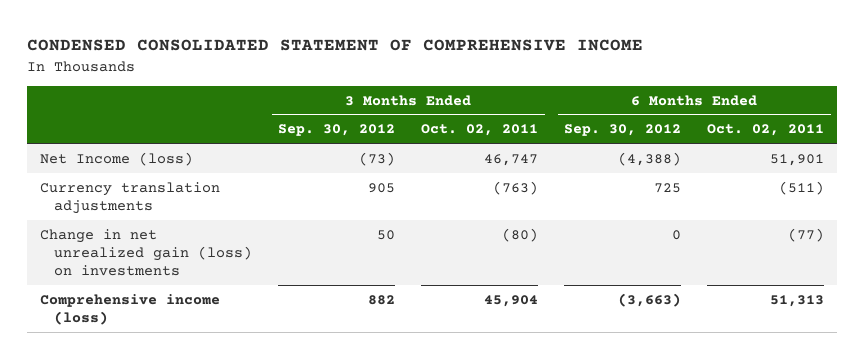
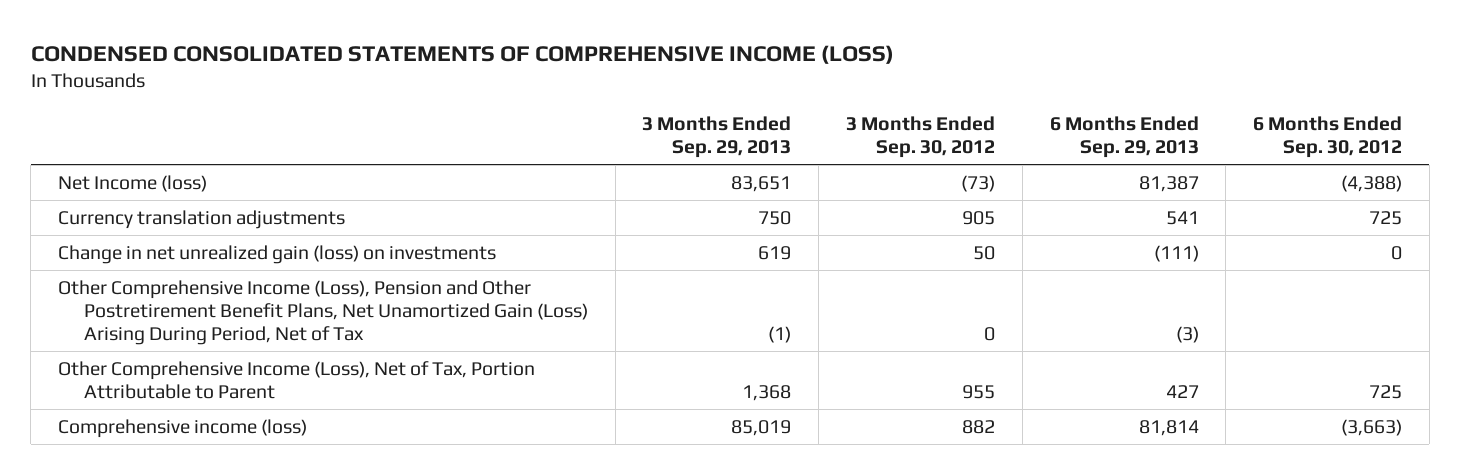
- CONDENSED CONSOLIDATED STATEMENT OF COMPREHENSIVE INCOME
+ CONDENSED CONSOLIDATED STATEMENTS OF COMPREHENSIVE INCOME (LOSS)
- | 3 Months Ended Sep. 30, 2012 | 3 Months Ended Oct. 02, 2011 | 6 Months Ended Sep. 30, 2012 | 6 Months Ended Oct. 02, 2011
+ | 3 Months Ended Sep. 29, 2013 | 3 Months Ended Sep. 30, 2012 | 6 Months Ended Sep. 29, 2013 | 6 Months Ended Sep. 30, 2012
+ Other Comprehensive Income (Loss), Pension and Other Postretirement Benefit Plans, Net Unamortized Gain (Loss) Arising During Period, Net of Tax | (1) | 0 | (3) |
+ Other Comprehensive Income (Loss), Net of Tax, Portion Attributable to Parent | 1,368 | 955 | 427 | 725

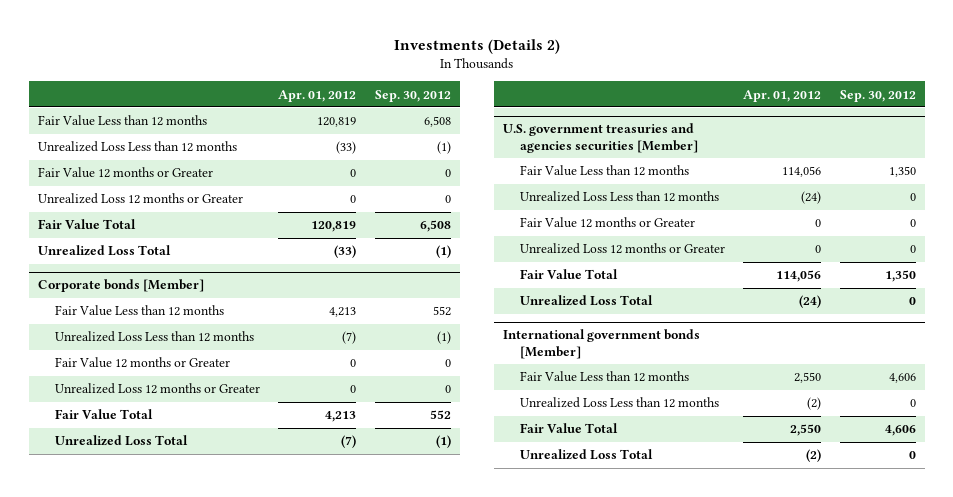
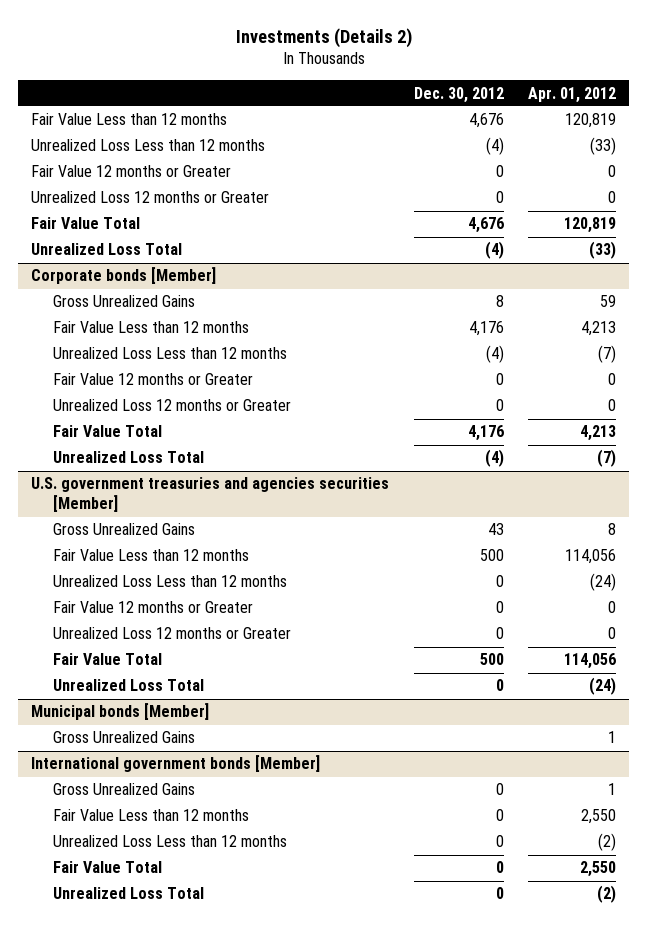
- | Apr. 01, 2012 | Sep. 30, 2012
+ | Dec. 30, 2012 | Apr. 01, 2012
@ Corporate bonds [Member]
+ Gross Unrealized Gains | 8 | 59
@ U.S. government treasuries and agencies securities [Member]
+ Gross Unrealized Gains | 43 | 8
+ Municipal bonds [Member]
+ Gross Unrealized Gains | | 1
@ International government bonds [Member]
+ Gross Unrealized Gains | 0 | 1

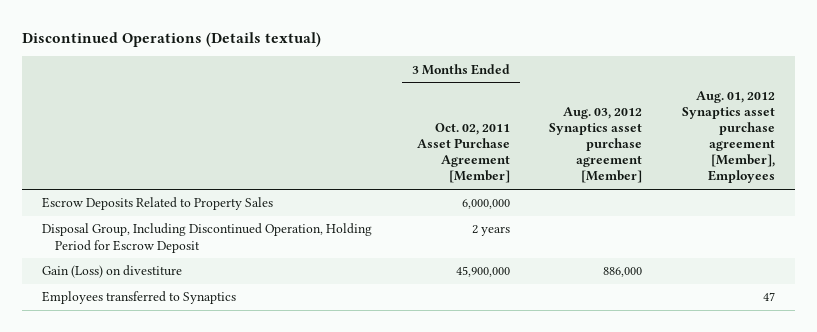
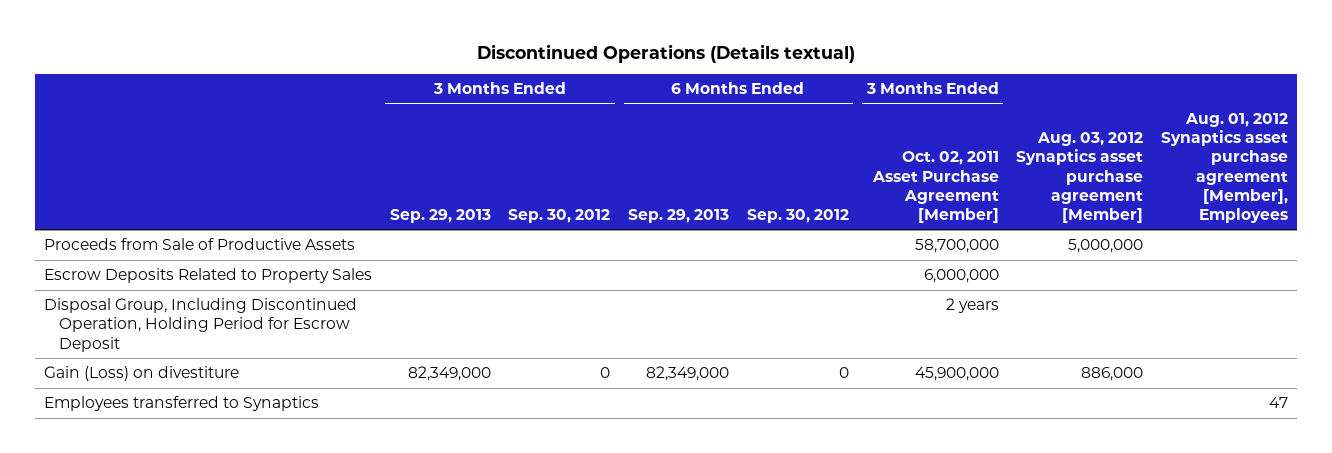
- | 3 Months Ended Oct. 02, 2011 Asset Purchase Agreement [Member] | Aug. 03, 2012 Synaptics asset purchase agreement [Member] | Aug. 01, 2012 Synaptics asset purchase agreement [Member], Employees
+ | 3 Months Ended Sep. 29, 2013 | 3 Months Ended Sep. 30, 2012 | 6 Months Ended Sep. 29, 2013 | 6 Months Ended Sep. 30, 2012 | 3 Months Ended Oct. 02, 2011 Asset Purchase Agreement [Member] | Aug. 03, 2012 Synaptics asset purchase agreement [Member] | Aug. 01, 2012 Synaptics asset purchase agreement [Member], Employees
+ Proceeds from Sale of Productive Assets | | | | | 58,700,000 | 5,000,000 |

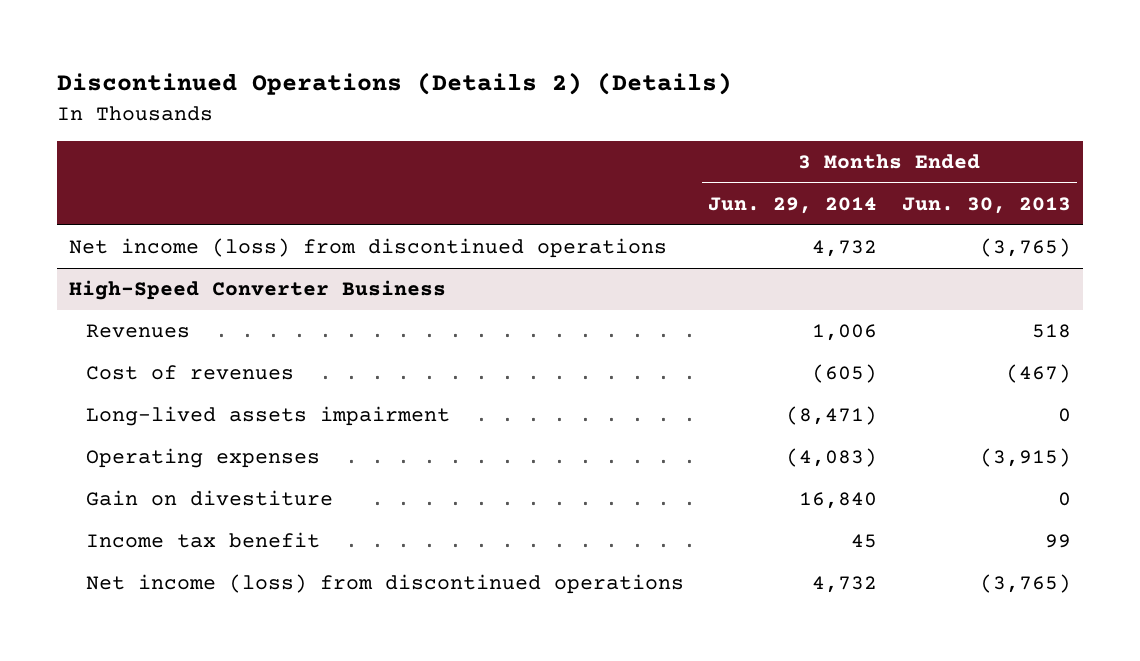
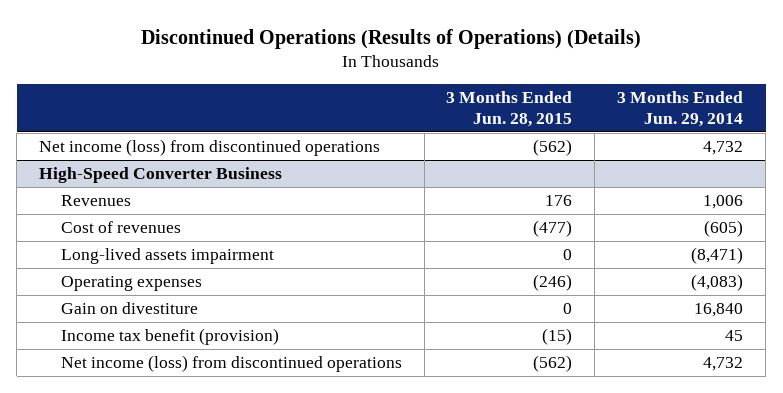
- Discontinued Operations (Details 2) (Details)
+ Discontinued Operations (Results of Operations) (Details)
- | 3 Months Ended Jun. 29, 2014 | 3 Months Ended Jun. 30, 2013
+ | 3 Months Ended Jun. 28, 2015 | 3 Months Ended Jun. 29, 2014
@ High-Speed Converter Business
- Income tax benefit | 45 | 99
+ Income tax benefit (provision) | (15) | 45

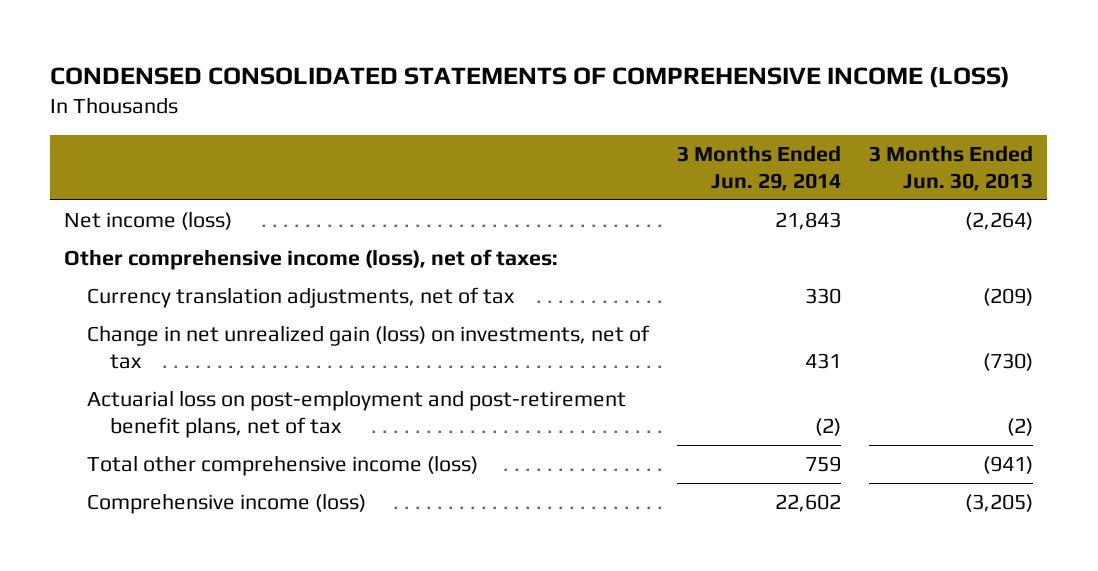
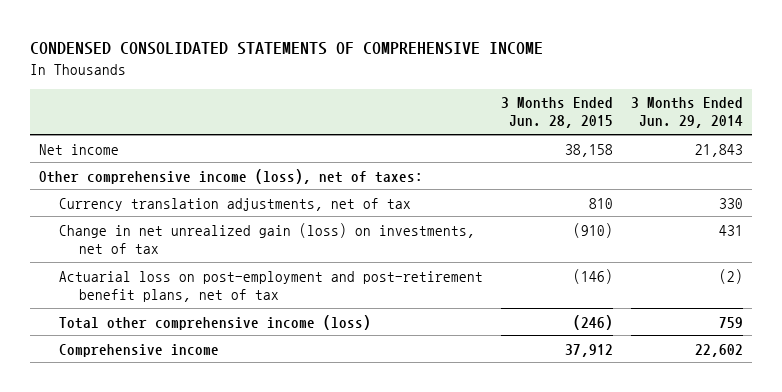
- CONDENSED CONSOLIDATED STATEMENTS OF COMPREHENSIVE INCOME (LOSS)
+ CONDENSED CONSOLIDATED STATEMENTS OF COMPREHENSIVE INCOME
- | 3 Months Ended Jun. 29, 2014 | 3 Months Ended Jun. 30, 2013
+ | 3 Months Ended Jun. 28, 2015 | 3 Months Ended Jun. 29, 2014
- Net income (loss) | 21,843 | (2,264)
+ Net income | 38,158 | 21,843
- Comprehensive income (loss) | 22,602 | (3,205)
+ Comprehensive income | 37,912 | 22,602

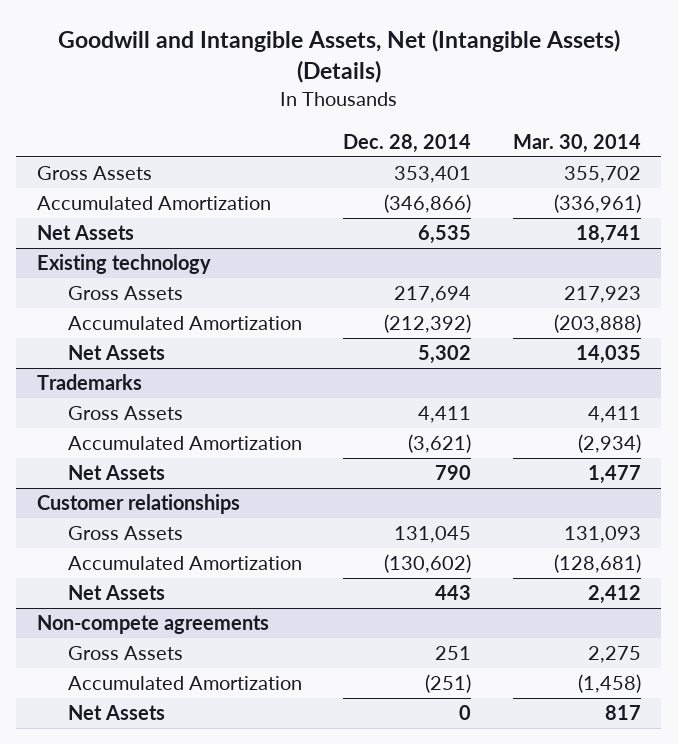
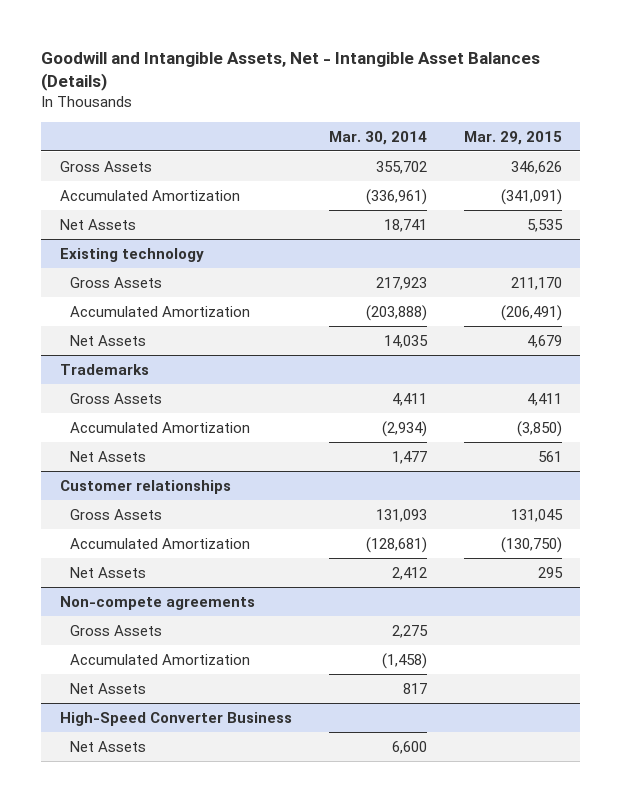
- Goodwill and Intangible Assets, Net (Intangible Assets) (Details)
+ Goodwill and Intangible Assets, Net - Intangible Asset Balances (Details)
- | Dec. 28, 2014 | Mar. 30, 2014
+ | Mar. 30, 2014 | Mar. 29, 2015
+ High-Speed Converter Business
+ Net Assets | 6,600 |

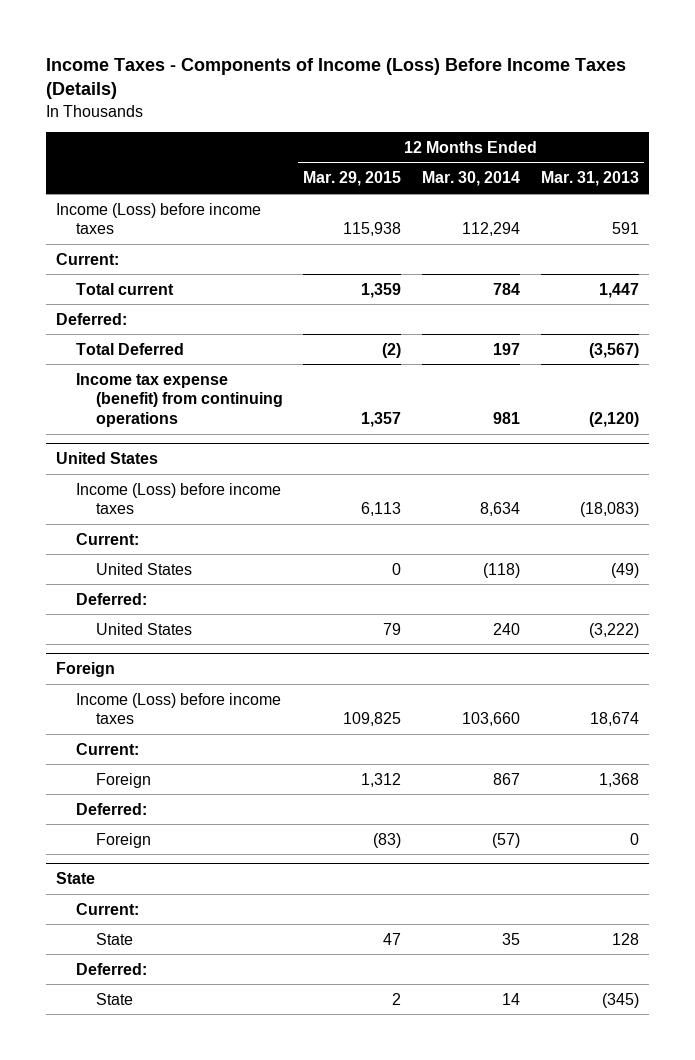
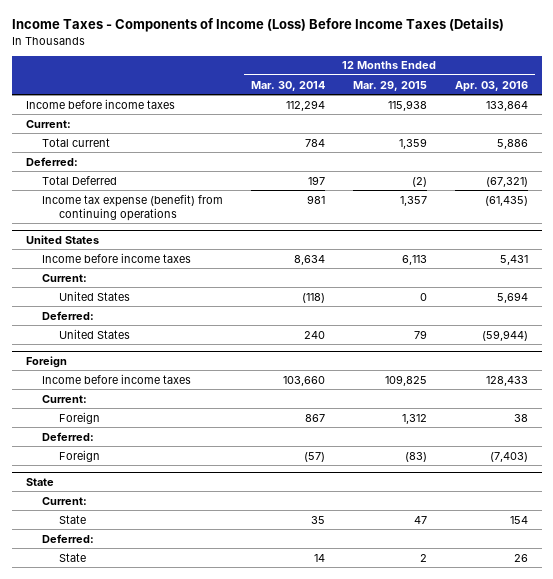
- | 12 Months Ended Mar. 29, 2015 | 12 Months Ended Mar. 30, 2014 | 12 Months Ended Mar. 31, 2013
+ | 12 Months Ended Mar. 30, 2014 | 12 Months Ended Mar. 29, 2015 | 12 Months Ended Apr. 03, 2016
- Income (Loss) before income taxes | 115,938 | 112,294 | 591
+ Income before income taxes | 112,294 | 115,938 | 133,864
@ United States
- Income (Loss) before income taxes | 6,113 | 8,634 | (18,083)
+ Income before income taxes | 8,634 | 6,113 | 5,431
@ Foreign
- Income (Loss) before income taxes | 109,825 | 103,660 | 18,674
+ Income before income taxes | 103,660 | 109,825 | 128,433

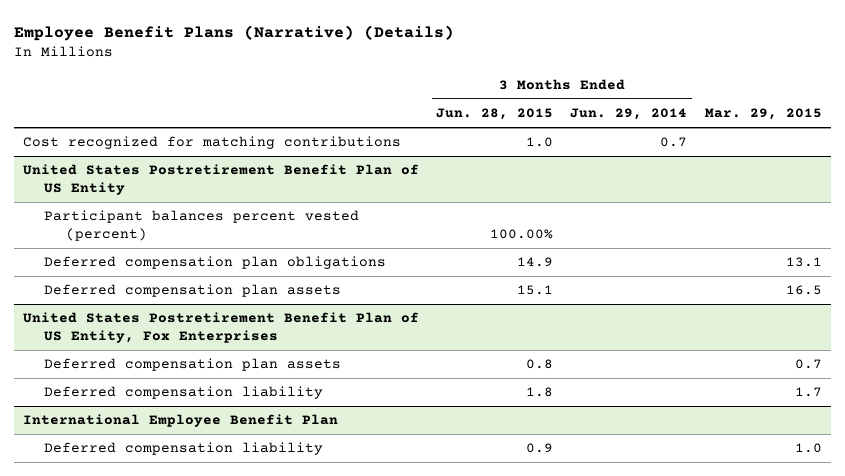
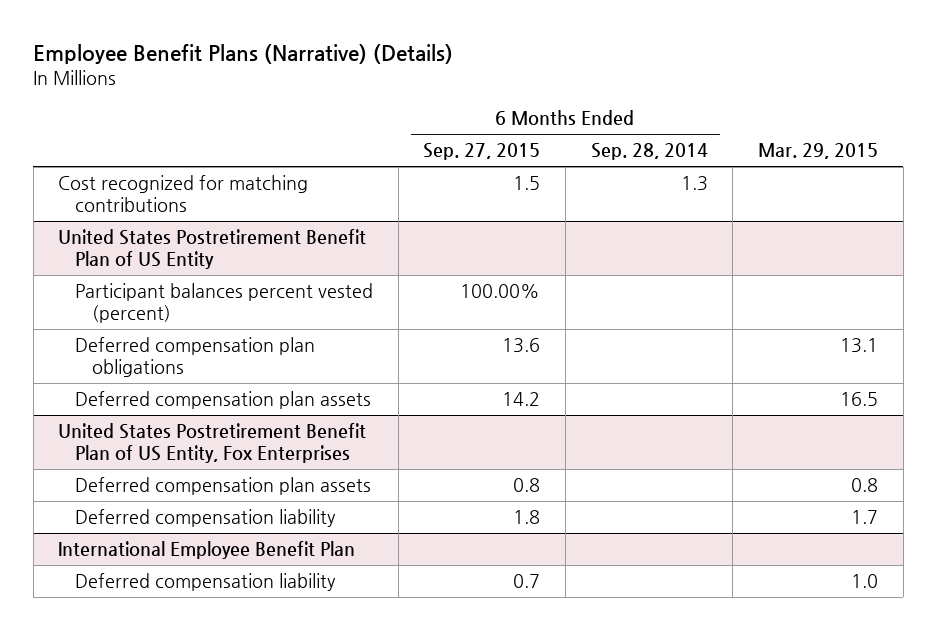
- | 3 Months Ended Jun. 28, 2015 | 3 Months Ended Jun. 29, 2014 | Mar. 29, 2015
+ | 6 Months Ended Sep. 27, 2015 | 6 Months Ended Sep. 28, 2014 | Mar. 29, 2015
@ United States Postretirement Benefit Plan of US Entity, Fox Enterprises
- Deferred compensation plan assets | 0.8 | | 0.7
+ Deferred compensation plan assets | 0.8 | | 0.8

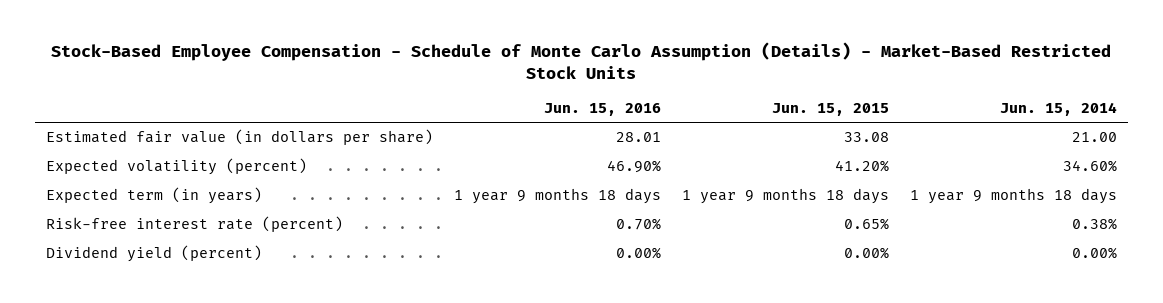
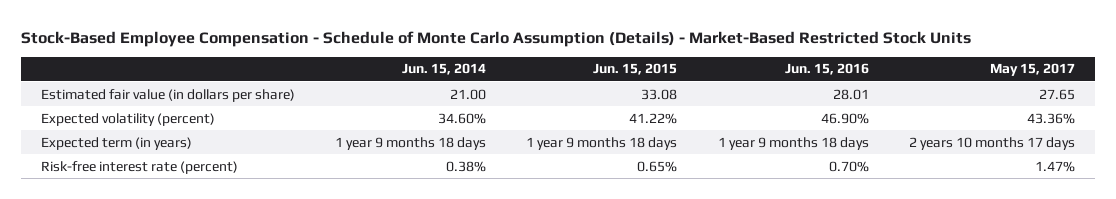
- | Jun. 15, 2016 | Jun. 15, 2015 | Jun. 15, 2014
+ | Jun. 15, 2014 | Jun. 15, 2015 | Jun. 15, 2016 | May 15, 2017
- Expected volatility (percent) | 46.90% | 41.20% | 34.60%
+ Expected volatility (percent) | 34.60% | 41.22% | 46.90% | 43.36%
- Dividend yield (percent) | 0.00% | 0.00% | 0.00%

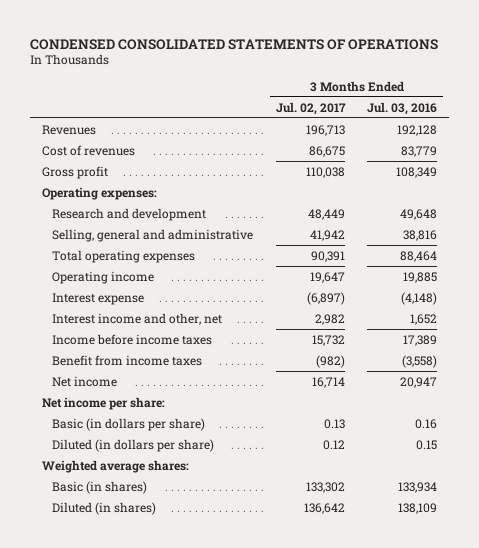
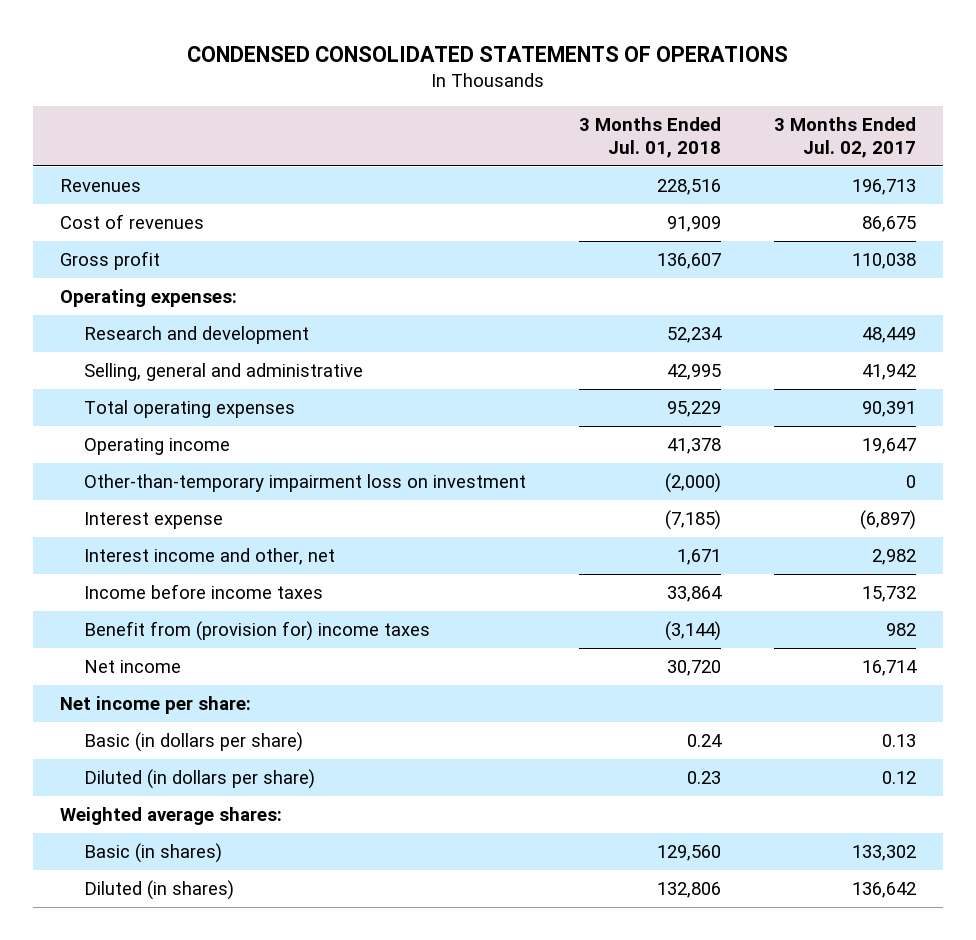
- | 3 Months Ended Jul. 02, 2017 | 3 Months Ended Jul. 03, 2016
+ | 3 Months Ended Jul. 01, 2018 | 3 Months Ended Jul. 02, 2017
+ Other-than-temporary impairment loss on investment | (2,000) | 0
- Benefit from income taxes | (982) | (3,558)
+ Benefit from (provision for) income taxes | (3,144) | 982

